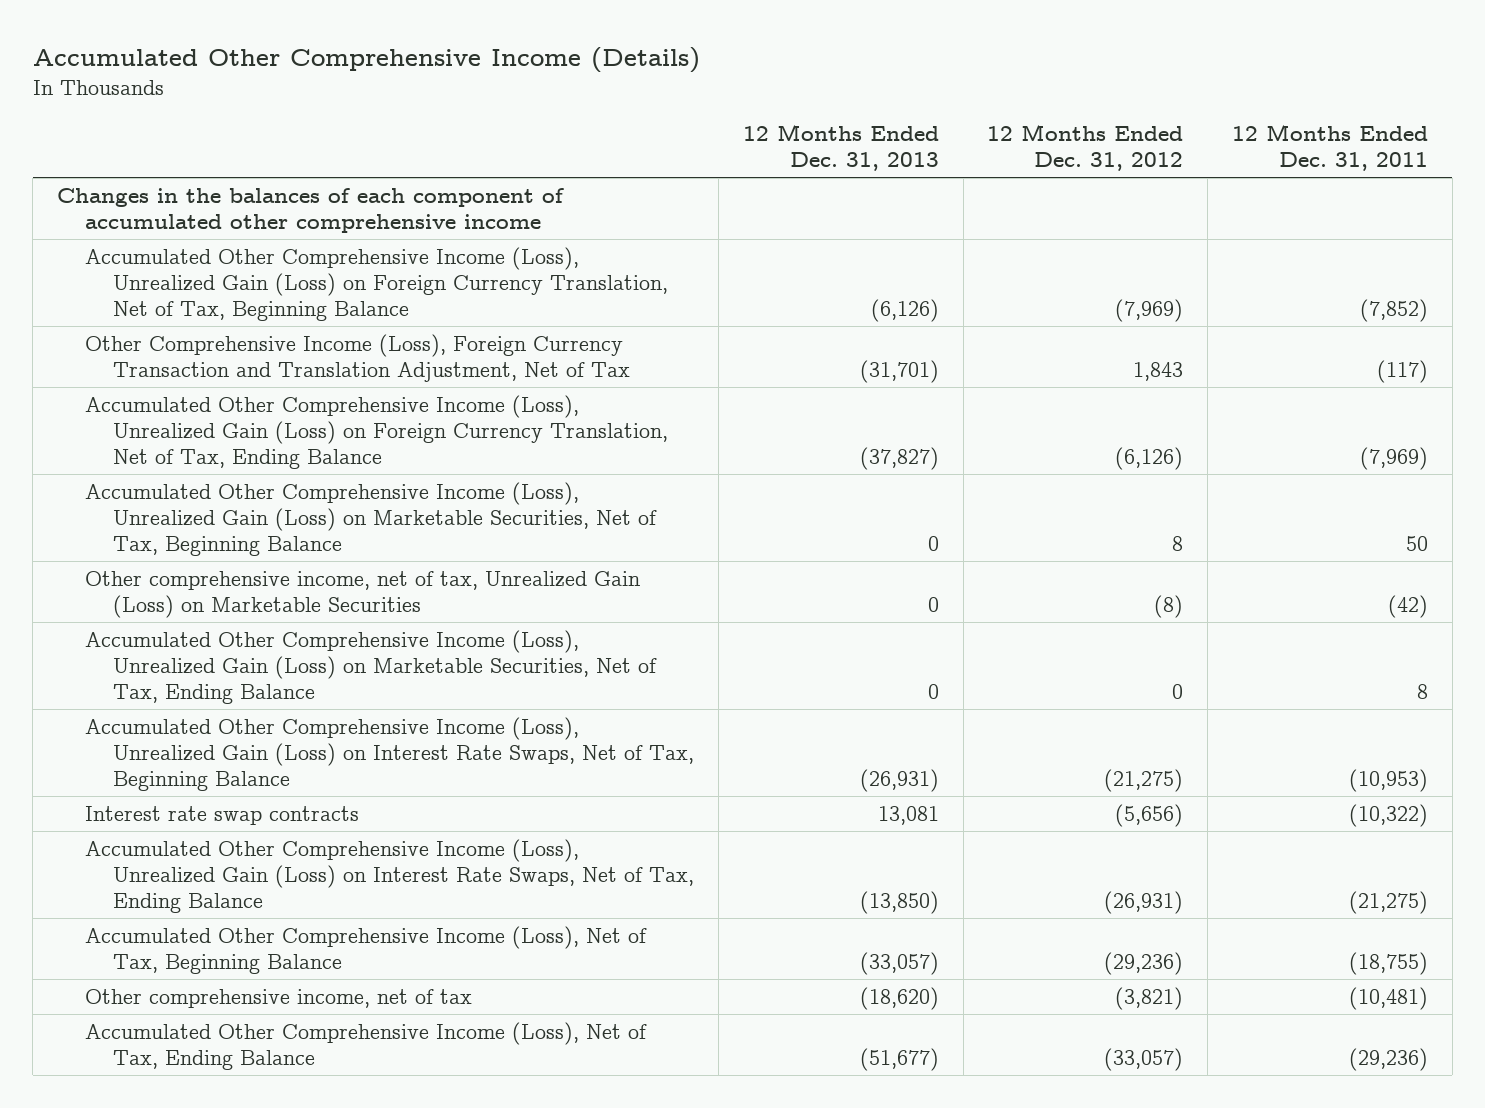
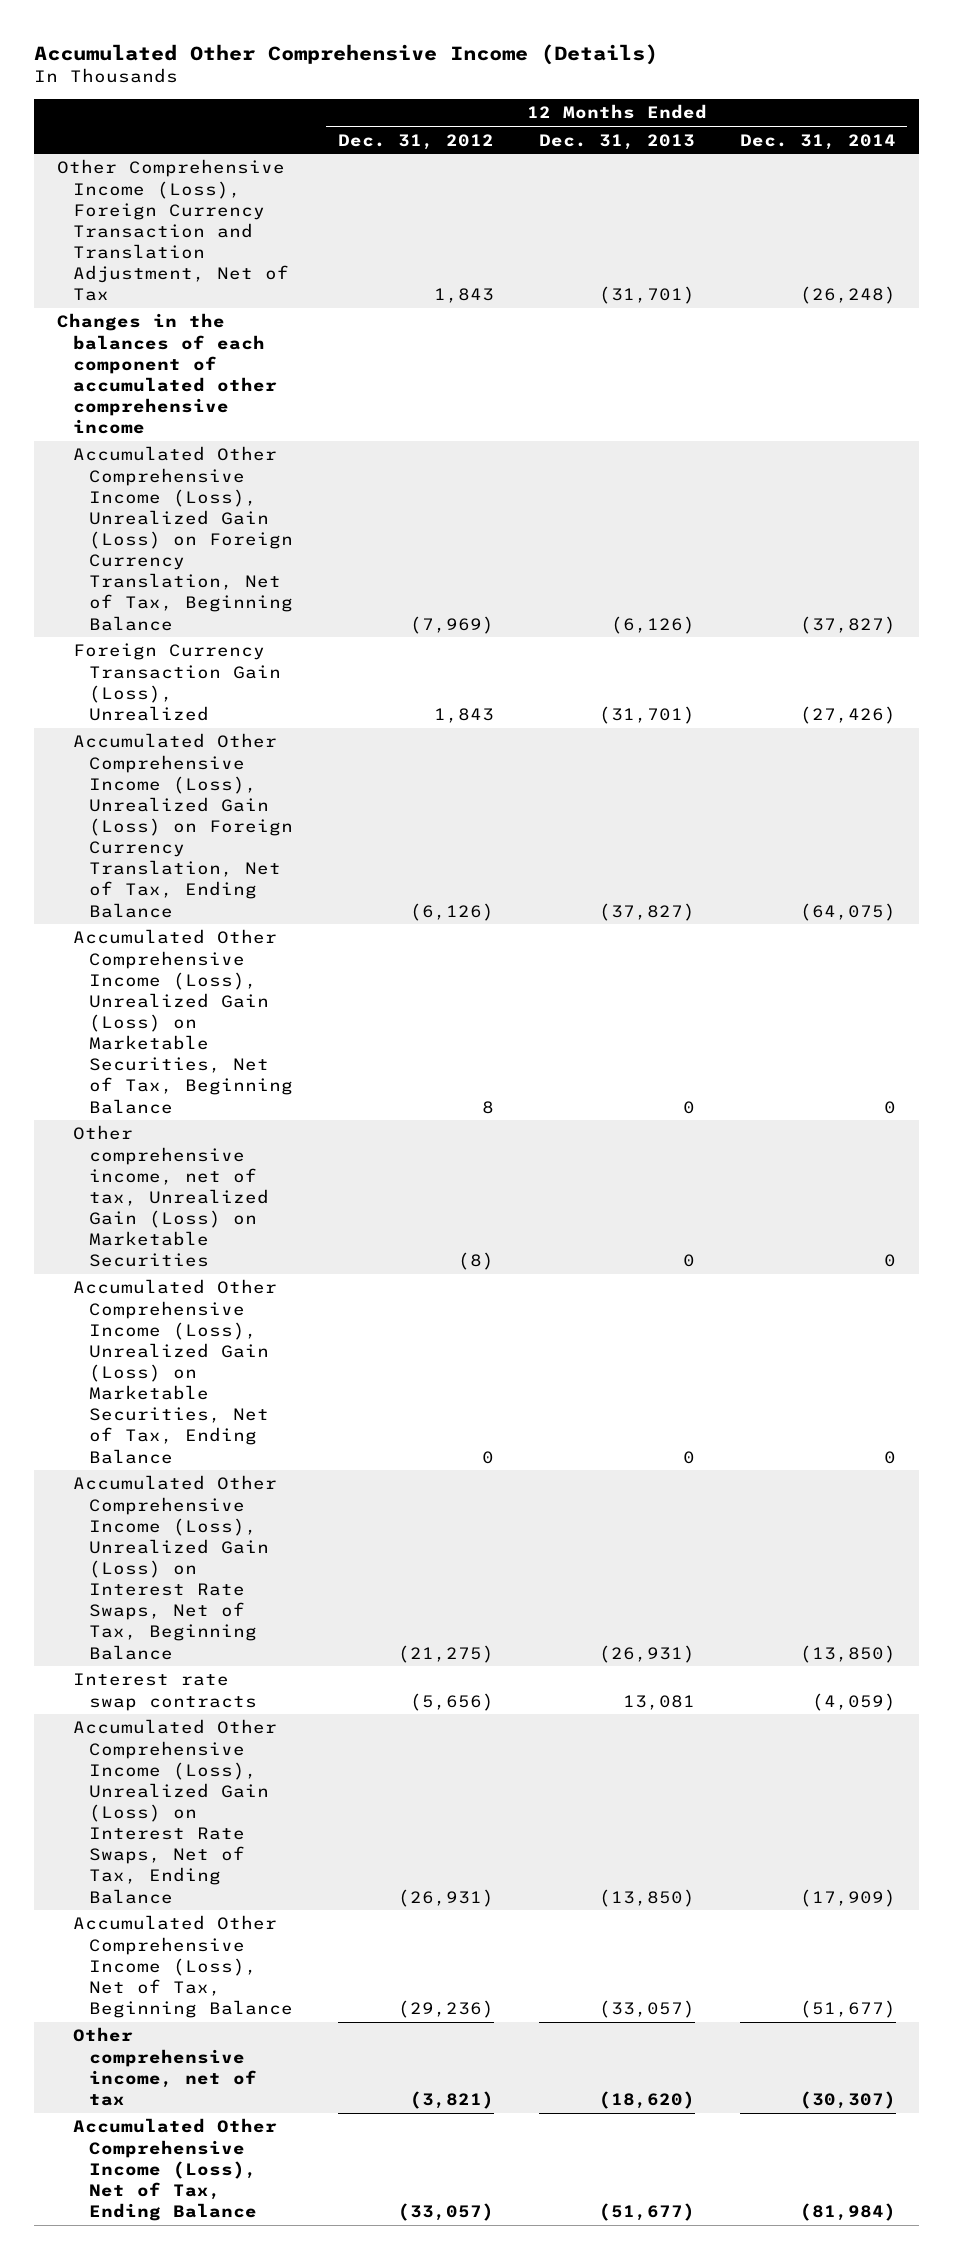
- | 12 Months Ended Dec. 31, 2013 | 12 Months Ended Dec. 31, 2012 | 12 Months Ended Dec. 31, 2011
+ | 12 Months Ended Dec. 31, 2012 | 12 Months Ended Dec. 31, 2013 | 12 Months Ended Dec. 31, 2014
moved up: Other Comprehensive Income (Loss), Foreign Currency Transaction and Translation Adjustment, Net of Tax | 1,843 | (31,701) | (26,248)
+ Foreign Currency Transaction Gain (Loss), Unrealized | 1,843 | (31,701) | (27,426)

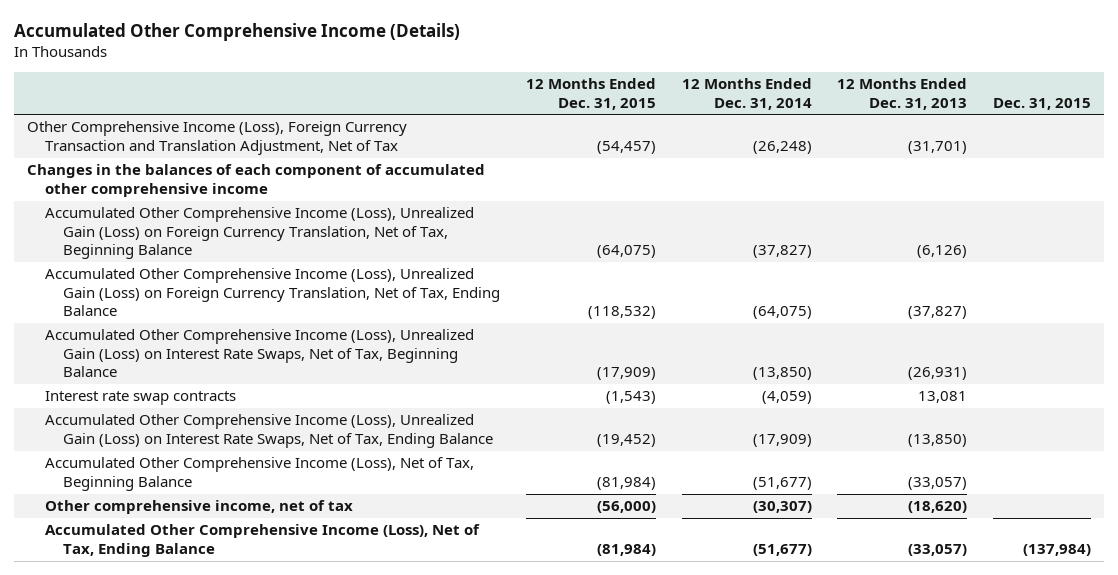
- | 12 Months Ended Dec. 31, 2012 | 12 Months Ended Dec. 31, 2013 | 12 Months Ended Dec. 31, 2014
+ | 12 Months Ended Dec. 31, 2015 | 12 Months Ended Dec. 31, 2014 | 12 Months Ended Dec. 31, 2013 | Dec. 31, 2015
- Foreign Currency Transaction Gain (Loss), Unrealized | 1,843 | (31,701) | (27,426)
- Accumulated Other Comprehensive Income (Loss), Unrealized Gain (Loss) on Marketable Securities, Net of Tax, Beginning Balance | 8 | 0 | 0
- Other comprehensive income, net of tax, Unrealized Gain (Loss) on Marketable Securities | (8) | 0 | 0
- Accumulated Other Comprehensive Income (Loss), Unrealized Gain (Loss) on Marketable Securities, Net of Tax, Ending Balance | 0 | 0 | 0
- Accumulated Other Comprehensive Income (Loss), Net of Tax, Ending Balance | (33,057) | (51,677) | (81,984)
+ Accumulated Other Comprehensive Income (Loss), Net of Tax, Ending Balance | (81,984) | (51,677) | (33,057) | (137,984)

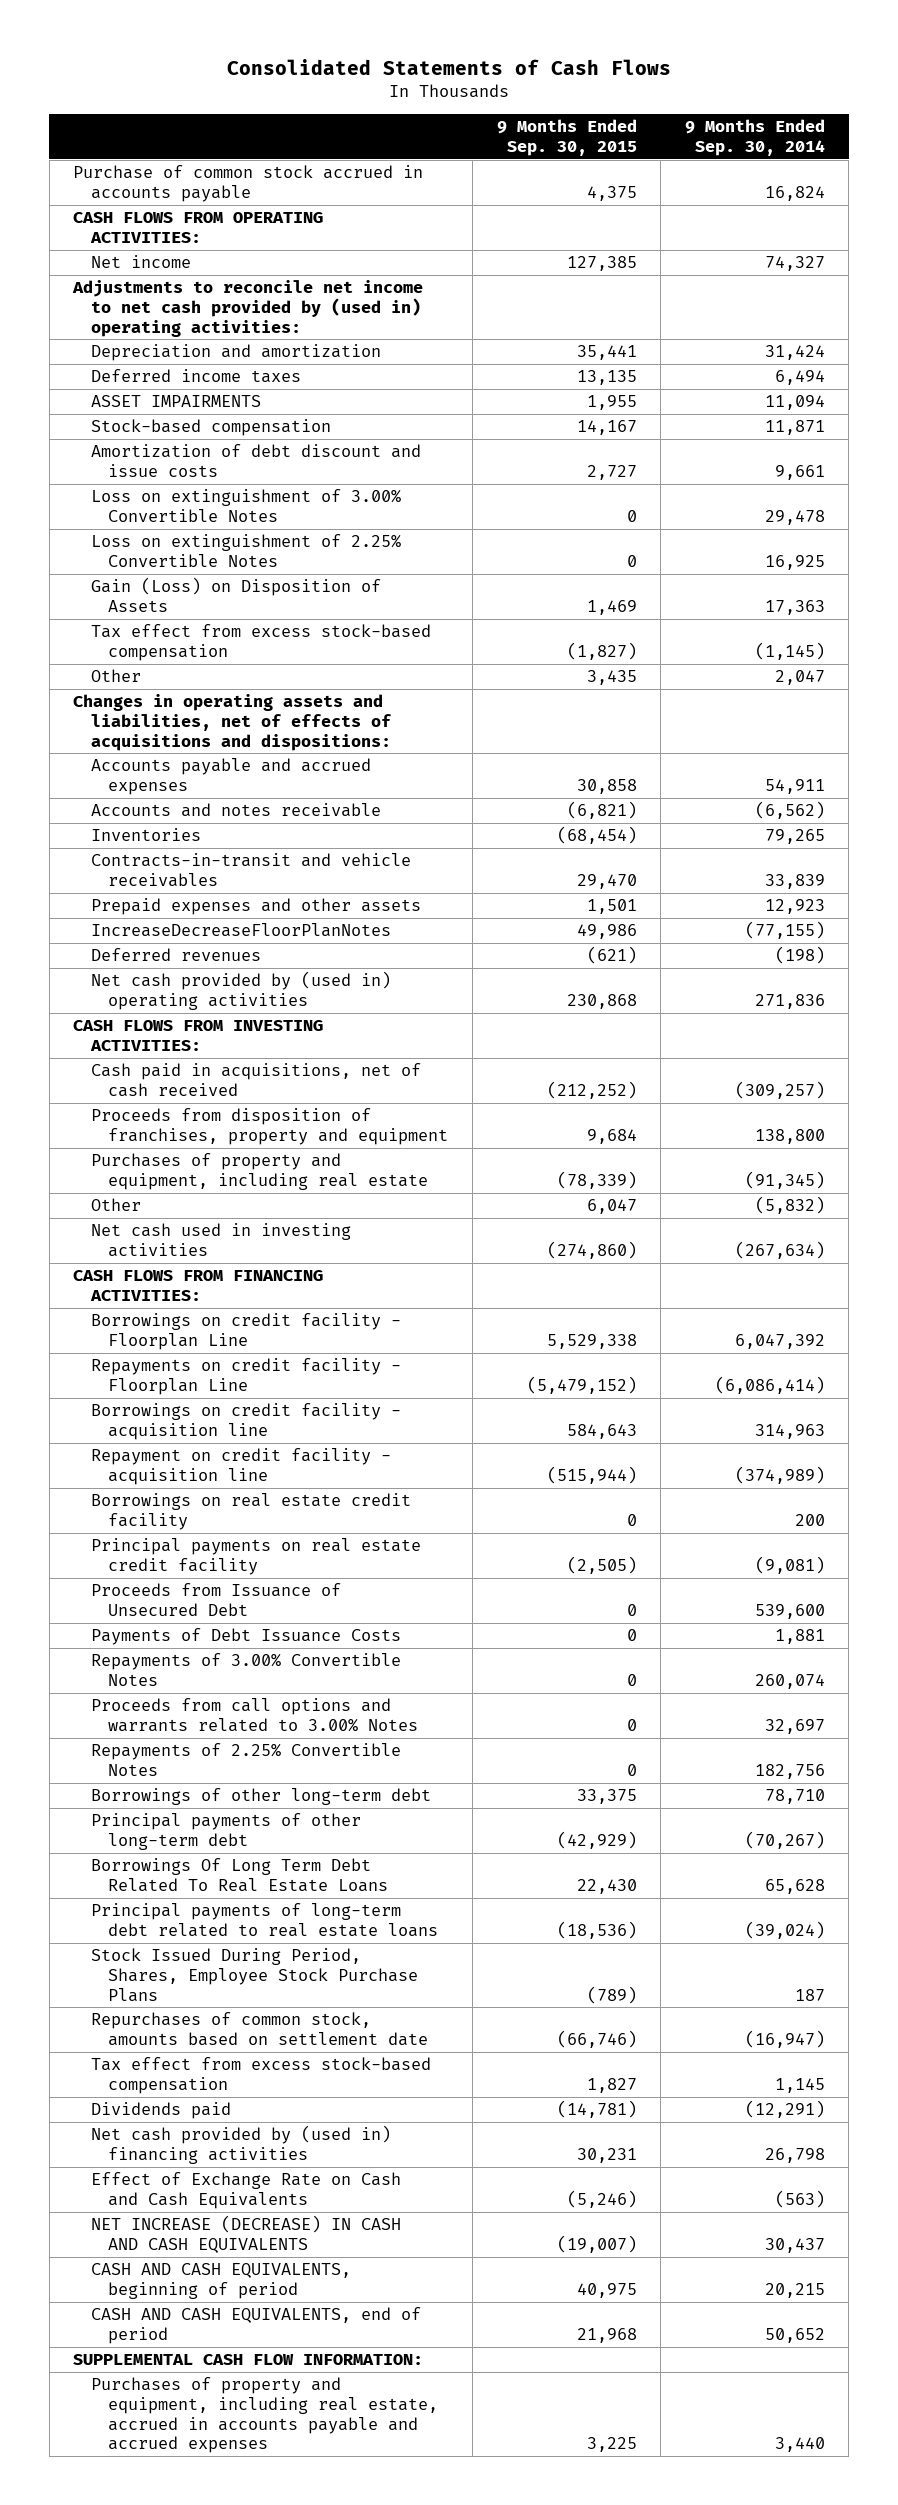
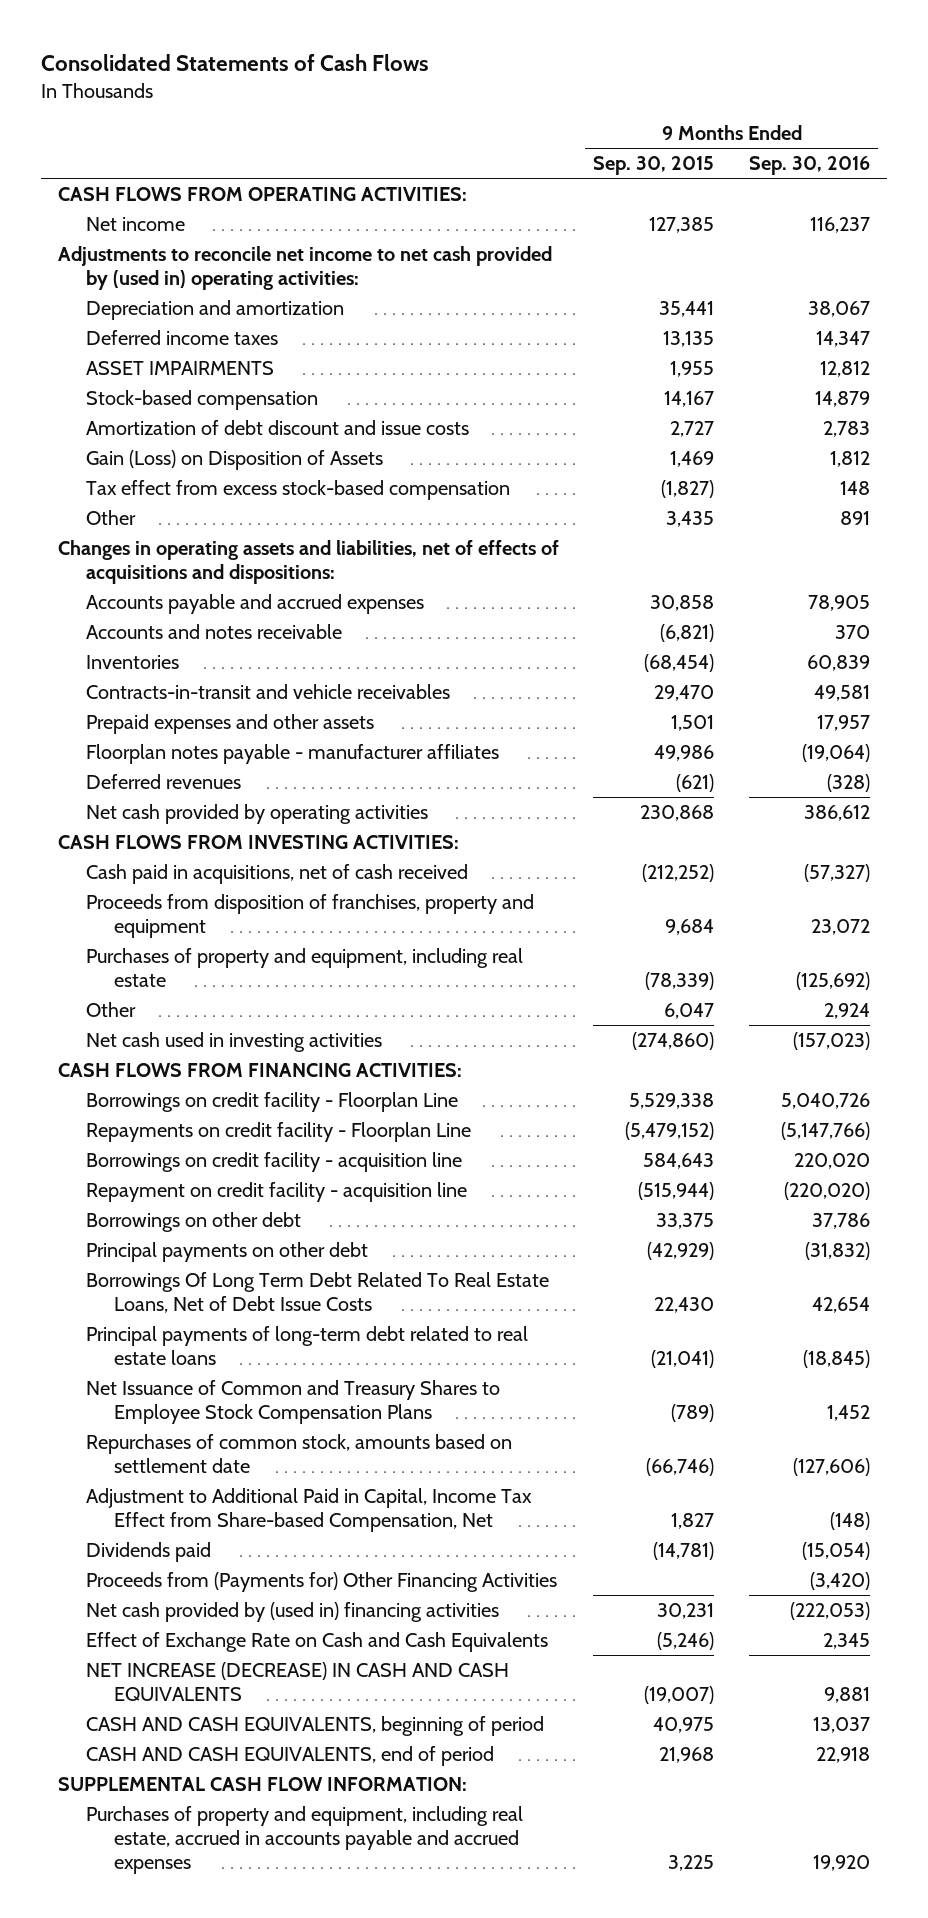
- | 9 Months Ended Sep. 30, 2015 | 9 Months Ended Sep. 30, 2014
+ | 9 Months Ended Sep. 30, 2015 | 9 Months Ended Sep. 30, 2016
- Purchase of common stock accrued in accounts payable | 4,375 | 16,824
- Loss on extinguishment of 3.00% Convertible Notes | 0 | 29,478
- Loss on extinguishment of 2.25% Convertible Notes | 0 | 16,925
- IncreaseDecreaseFloorPlanNotes | 49,986 | (77,155)
+ Floorplan notes payable - manufacturer affiliates | 49,986 | (19,064)
- Net cash provided by (used in) operating activities | 230,868 | 271,836
+ Net cash provided by operating activities | 230,868 | 386,612
- Borrowings on real estate credit facility | 0 | 200
- Principal payments on real estate credit facility | (2,505) | (9,081)
- Proceeds from Issuance of Unsecured Debt | 0 | 539,600
- Payments of Debt Issuance Costs | 0 | 1,881
- Repayments of 3.00% Convertible Notes | 0 | 260,074
- Proceeds from call options and warrants related to 3.00% Notes | 0 | 32,697
- Repayments of 2.25% Convertible Notes | 0 | 182,756
- Borrowings of other long-term debt | 33,375 | 78,710
- Principal payments of other long-term debt | (42,929) | (70,267)
- Borrowings Of Long Term Debt Related To Real Estate Loans | 22,430 | 65,628
- Principal payments of long-term debt related to real estate loans | (18,536) | (39,024)
- Stock Issued During Period, Shares, Employee Stock Purchase Plans | (789) | 187
+ Borrowings on other debt | 33,375 | 37,786
+ Principal payments on other debt | (42,929) | (31,832)
+ Borrowings Of Long Term Debt Related To Real Estate Loans, Net of Debt Issue Costs | 22,430 | 42,654
+ Principal payments of long-term debt related to real estate loans | (21,041) | (18,845)
+ Net Issuance of Common and Treasury Shares to Employee Stock Compensation Plans | (789) | 1,452
- Tax effect from excess stock-based compensation | 1,827 | 1,145
+ Adjustment to Additional Paid in Capital, Income Tax Effect from Share-based Compensation, Net | 1,827 | (148)
+ Proceeds from (Payments for) Other Financing Activities | | (3,420)

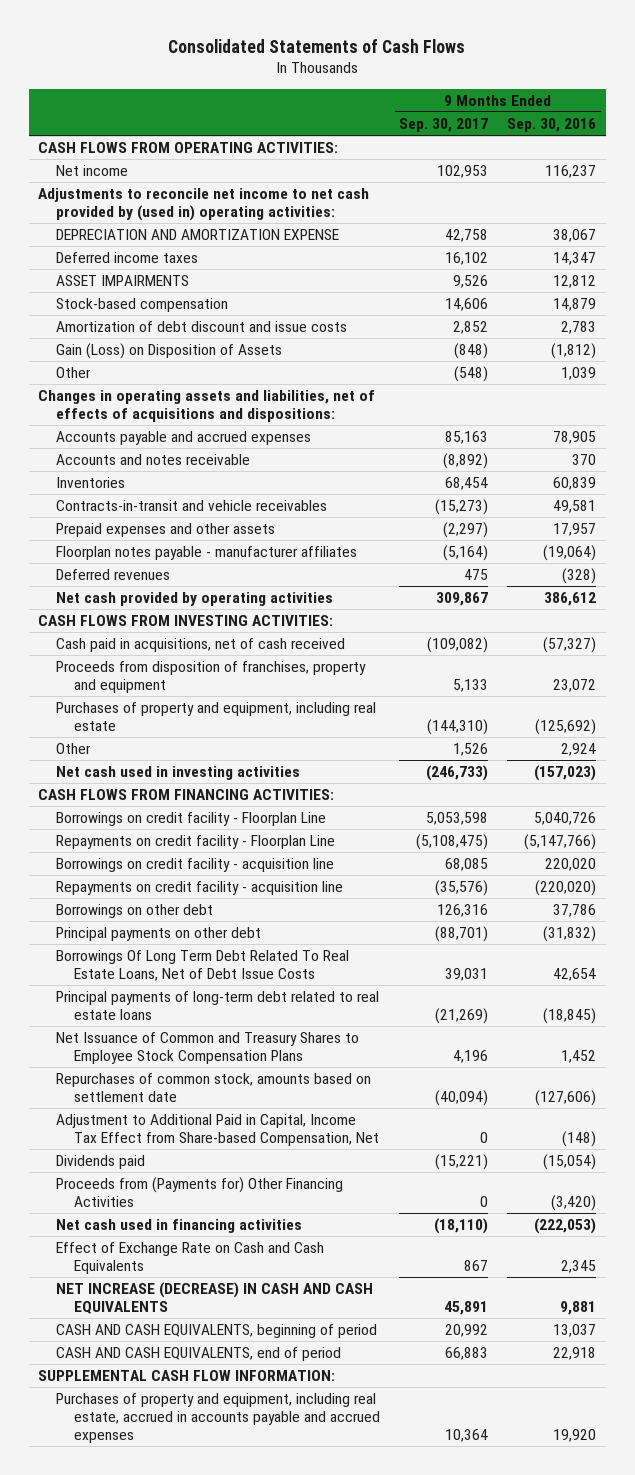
- | 9 Months Ended Sep. 30, 2015 | 9 Months Ended Sep. 30, 2016
+ | 9 Months Ended Sep. 30, 2017 | 9 Months Ended Sep. 30, 2016
- Depreciation and amortization | 35,441 | 38,067
+ DEPRECIATION AND AMORTIZATION EXPENSE | 42,758 | 38,067
- Gain (Loss) on Disposition of Assets | 1,469 | 1,812
- Tax effect from excess stock-based compensation | (1,827) | 148
- Other | 3,435 | 891
+ Gain (Loss) on Disposition of Assets | (848) | (1,812)
+ Other | (548) | 1,039
- Repayment on credit facility - acquisition line | (515,944) | (220,020)
+ Repayments on credit facility - acquisition line | (35,576) | (220,020)
- Net cash provided by (used in) financing activities | 30,231 | (222,053)
+ Net cash used in financing activities | (18,110) | (222,053)

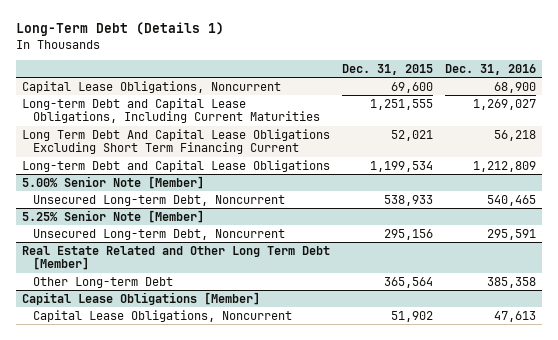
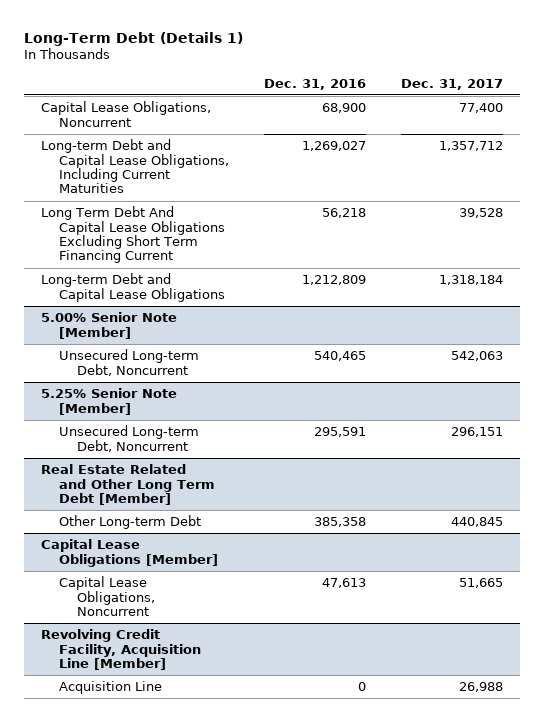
- | Dec. 31, 2015 | Dec. 31, 2016
+ | Dec. 31, 2016 | Dec. 31, 2017
+ Revolving Credit Facility, Acquisition Line [Member]
+ Acquisition Line | 0 | 26,988

